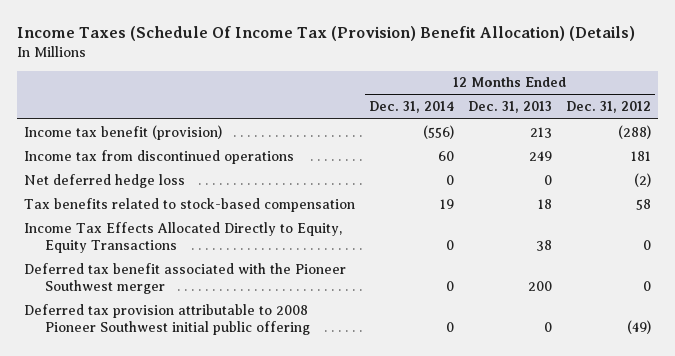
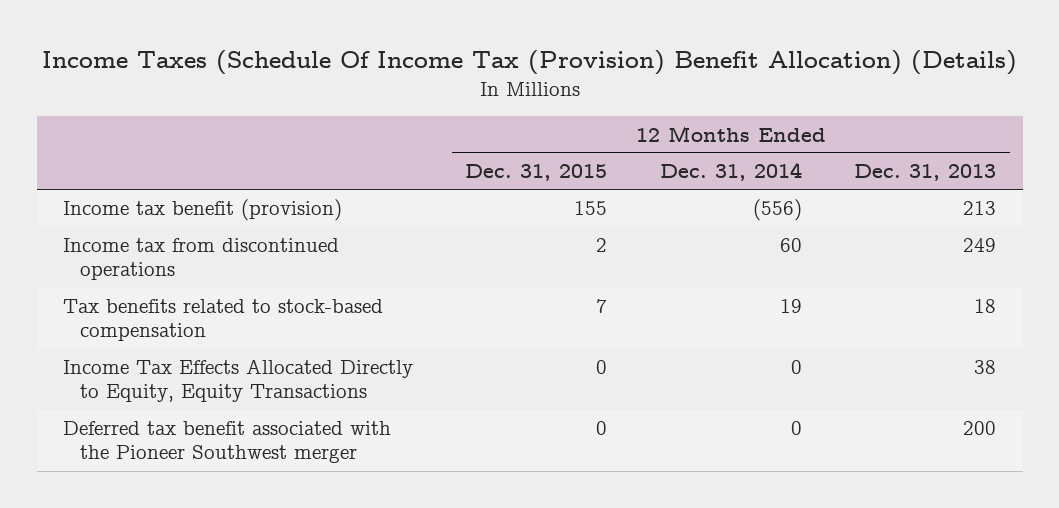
- | 12 Months Ended Dec. 31, 2014 | 12 Months Ended Dec. 31, 2013 | 12 Months Ended Dec. 31, 2012
+ | 12 Months Ended Dec. 31, 2015 | 12 Months Ended Dec. 31, 2014 | 12 Months Ended Dec. 31, 2013
- Net deferred hedge loss | 0 | 0 | (2)
- Deferred tax provision attributable to 2008 Pioneer Southwest initial public offering | 0 | 0 | (49)

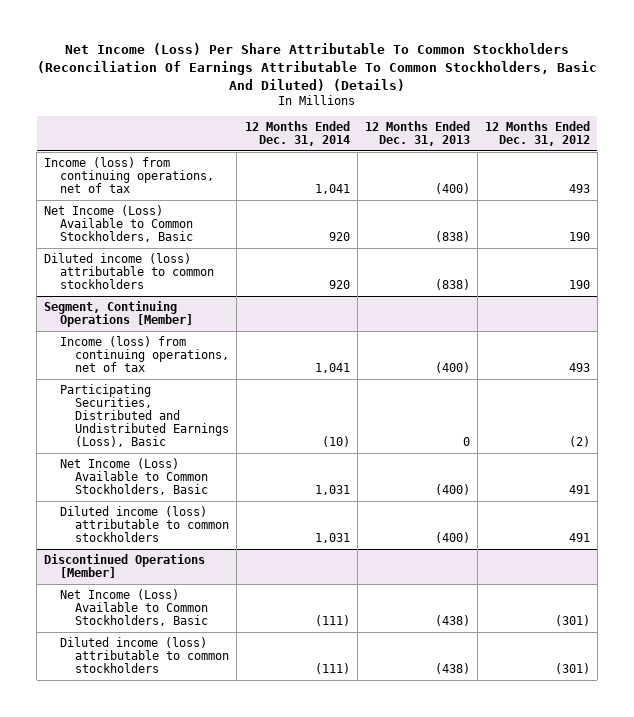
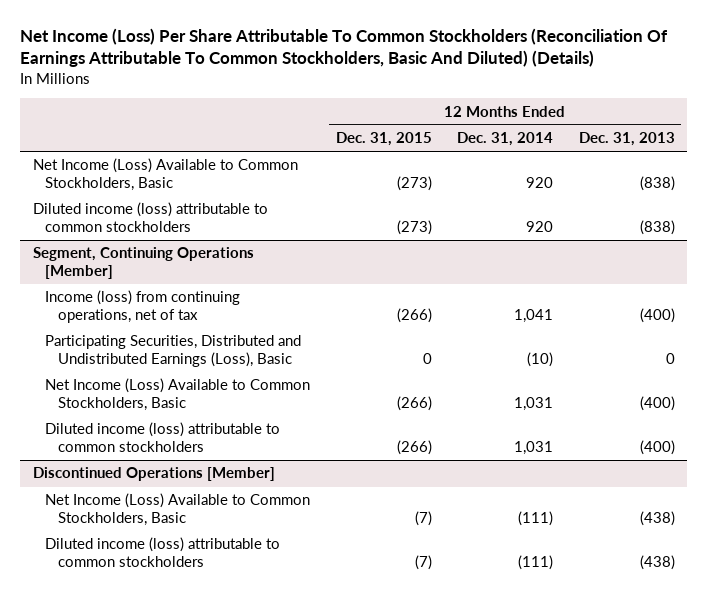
- | 12 Months Ended Dec. 31, 2014 | 12 Months Ended Dec. 31, 2013 | 12 Months Ended Dec. 31, 2012
+ | 12 Months Ended Dec. 31, 2015 | 12 Months Ended Dec. 31, 2014 | 12 Months Ended Dec. 31, 2013
- Income (loss) from continuing operations, net of tax | 1,041 | (400) | 493

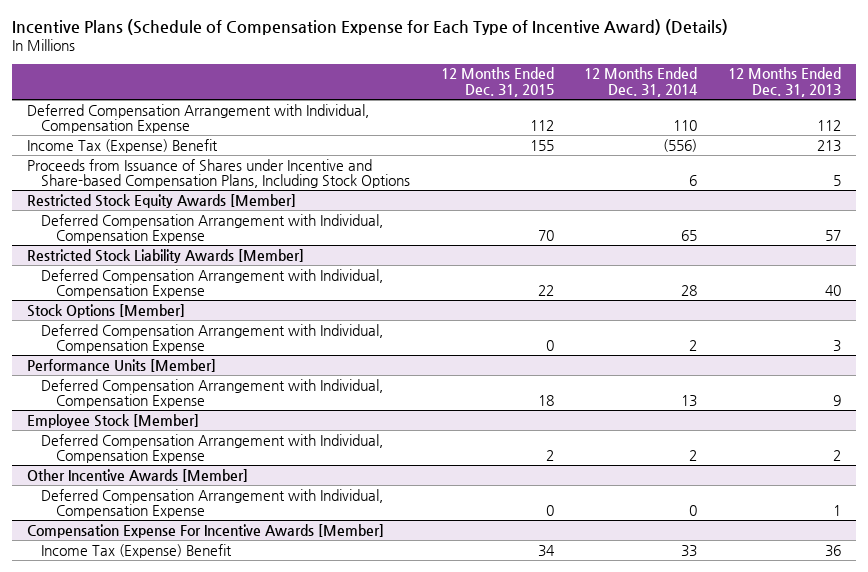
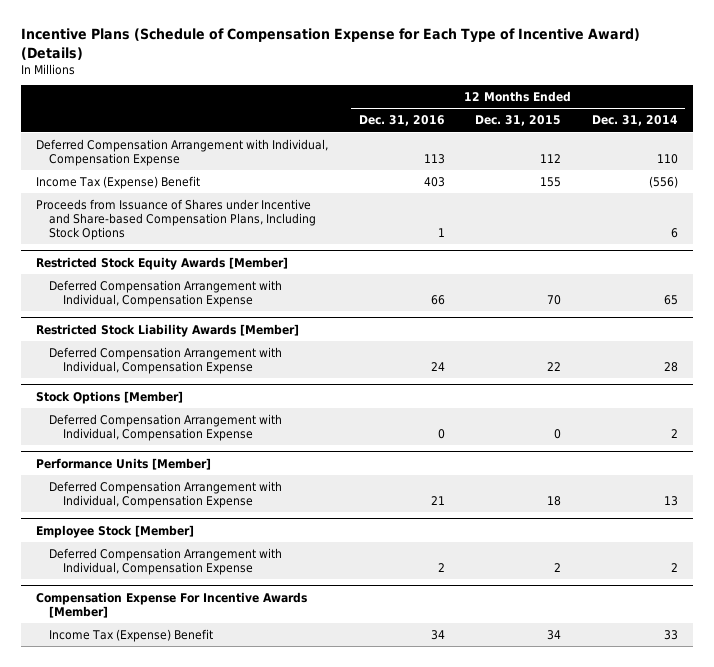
- | 12 Months Ended Dec. 31, 2015 | 12 Months Ended Dec. 31, 2014 | 12 Months Ended Dec. 31, 2013
+ | 12 Months Ended Dec. 31, 2016 | 12 Months Ended Dec. 31, 2015 | 12 Months Ended Dec. 31, 2014
- Other Incentive Awards [Member]
- Deferred Compensation Arrangement with Individual, Compensation Expense | 0 | 0 | 1

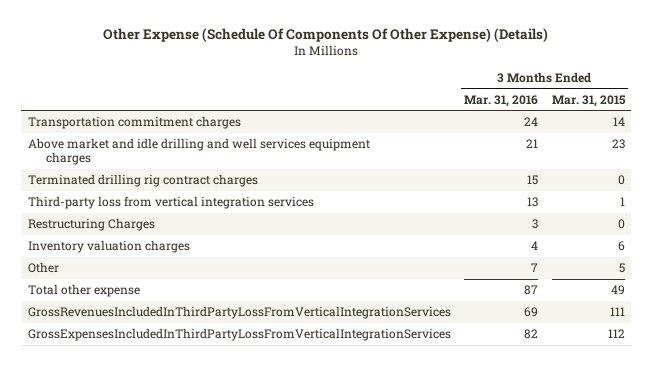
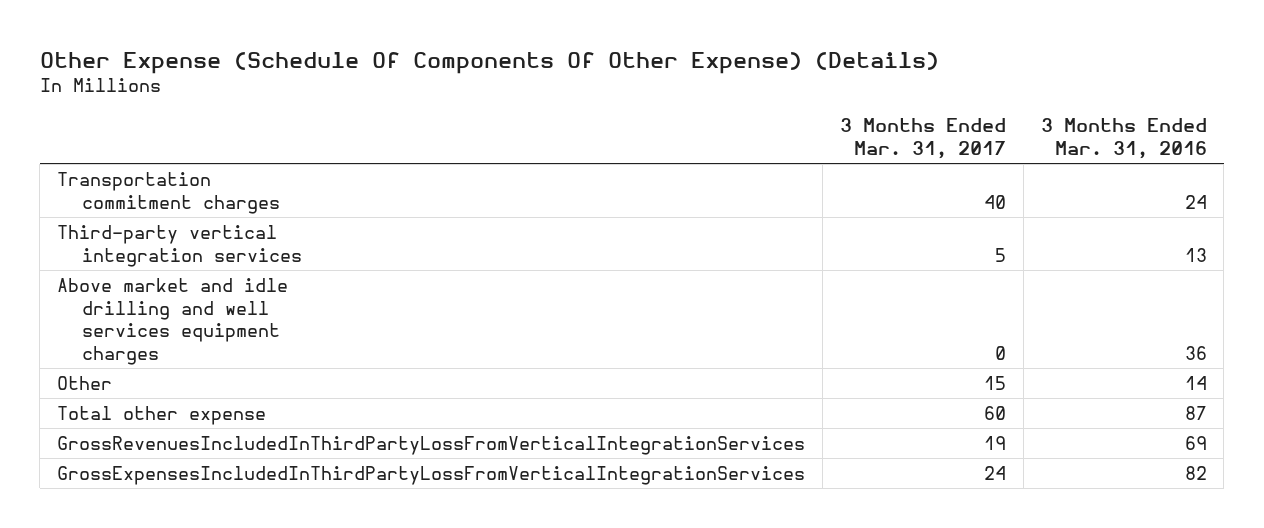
- | 3 Months Ended Mar. 31, 2016 | 3 Months Ended Mar. 31, 2015
+ | 3 Months Ended Mar. 31, 2017 | 3 Months Ended Mar. 31, 2016
- Above market and idle drilling and well services equipment charges | 21 | 23
- Terminated drilling rig contract charges | 15 | 0
- Third-party loss from vertical integration services | 13 | 1
- Restructuring Charges | 3 | 0
- Inventory valuation charges | 4 | 6
- Other | 7 | 5
+ Third-party vertical integration services | 5 | 13
+ Above market and idle drilling and well services equipment charges | 0 | 36
+ Other | 15 | 14

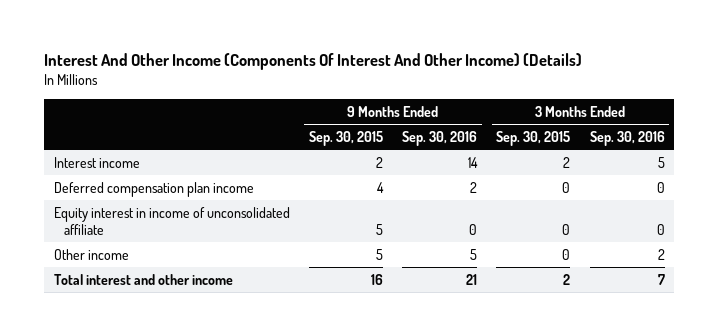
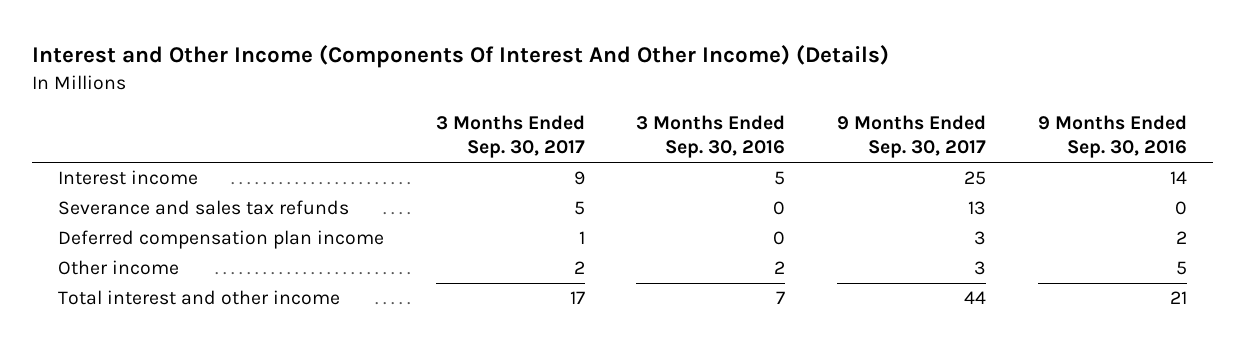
- Interest And Other Income (Components Of Interest And Other Income) (Details)
+ Interest and Other Income (Components Of Interest And Other Income) (Details)
- | 9 Months Ended Sep. 30, 2015 | 9 Months Ended Sep. 30, 2016 | 3 Months Ended Sep. 30, 2015 | 3 Months Ended Sep. 30, 2016
+ | 3 Months Ended Sep. 30, 2017 | 3 Months Ended Sep. 30, 2016 | 9 Months Ended Sep. 30, 2017 | 9 Months Ended Sep. 30, 2016
+ Severance and sales tax refunds | 5 | 0 | 13 | 0
- Equity interest in income of unconsolidated affiliate | 5 | 0 | 0 | 0

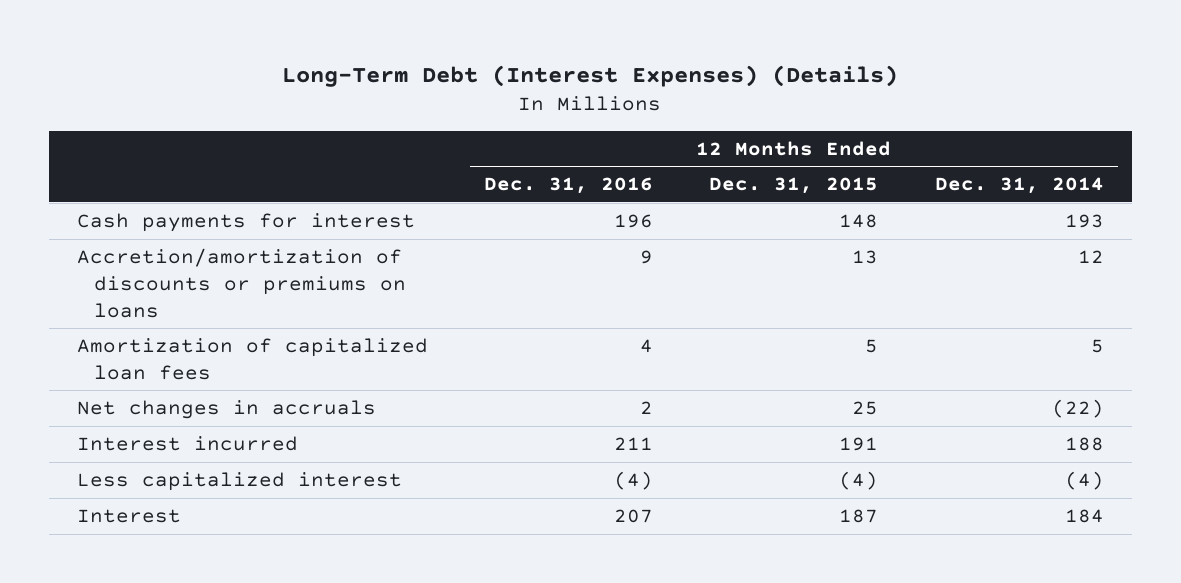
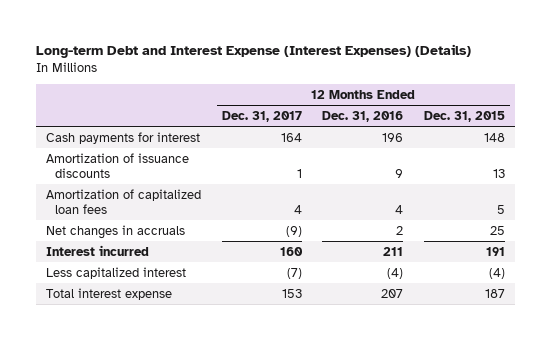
- Long-Term Debt (Interest Expenses) (Details)
+ Long-term Debt and Interest Expense (Interest Expenses) (Details)
- | 12 Months Ended Dec. 31, 2016 | 12 Months Ended Dec. 31, 2015 | 12 Months Ended Dec. 31, 2014
+ | 12 Months Ended Dec. 31, 2017 | 12 Months Ended Dec. 31, 2016 | 12 Months Ended Dec. 31, 2015
- Accretion/amortization of discounts or premiums on loans | 9 | 13 | 12
+ Amortization of issuance discounts | 1 | 9 | 13
- Interest | 207 | 187 | 184
+ Total interest expense | 153 | 207 | 187

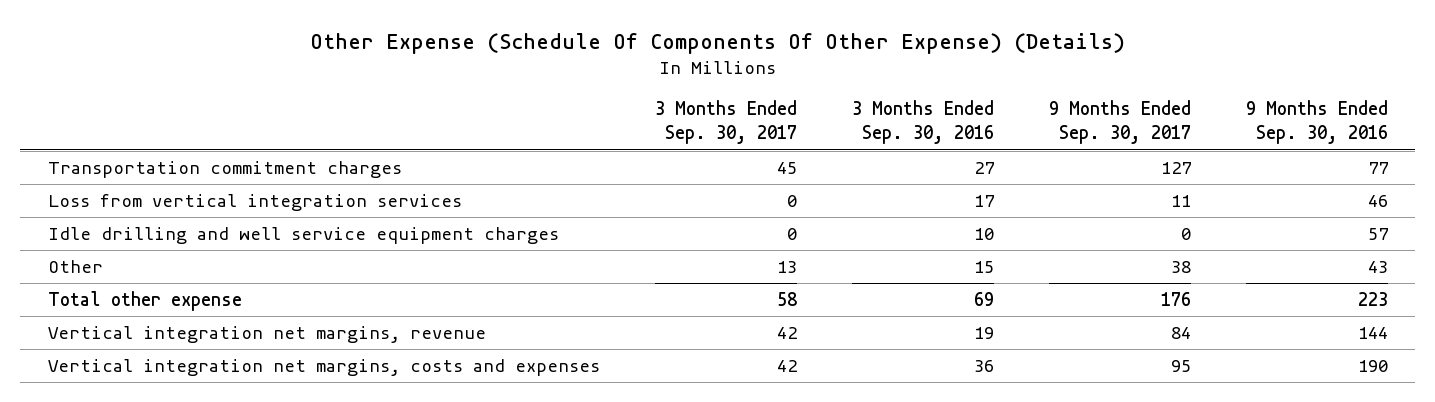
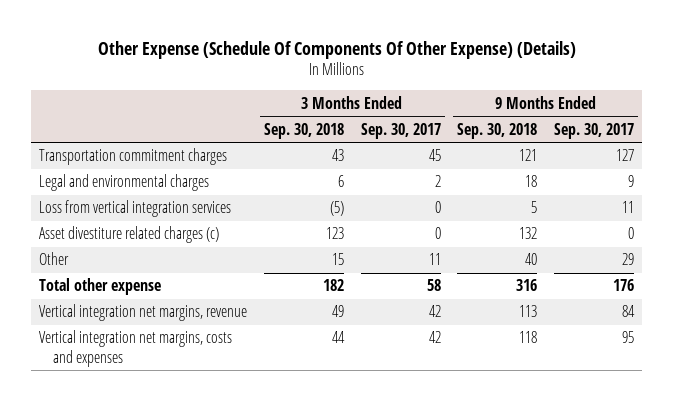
- | 3 Months Ended Sep. 30, 2017 | 3 Months Ended Sep. 30, 2016 | 9 Months Ended Sep. 30, 2017 | 9 Months Ended Sep. 30, 2016
+ | 3 Months Ended Sep. 30, 2018 | 3 Months Ended Sep. 30, 2017 | 9 Months Ended Sep. 30, 2018 | 9 Months Ended Sep. 30, 2017
+ Legal and environmental charges | 6 | 2 | 18 | 9
- Idle drilling and well service equipment charges | 0 | 10 | 0 | 57
- Other | 13 | 15 | 38 | 43
+ Asset divestiture related charges (c) | 123 | 0 | 132 | 0
+ Other | 15 | 11 | 40 | 29

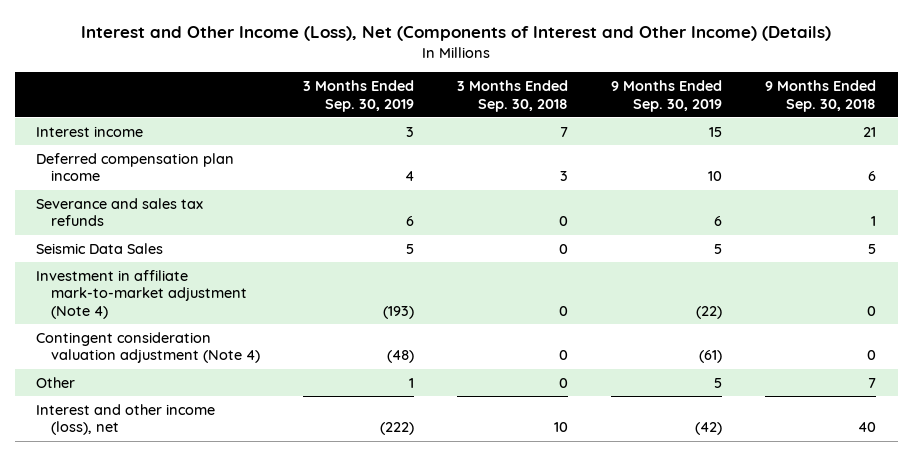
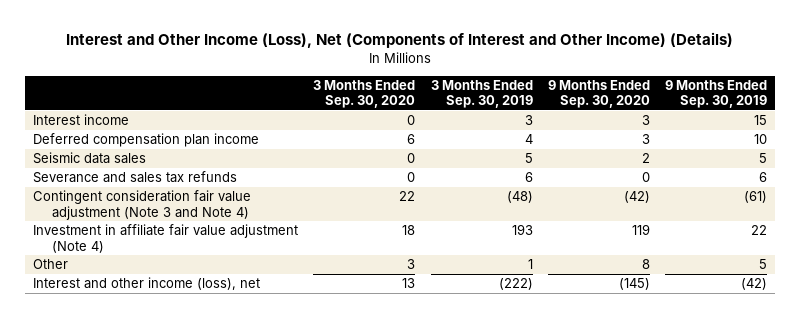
- | 3 Months Ended Sep. 30, 2019 | 3 Months Ended Sep. 30, 2018 | 9 Months Ended Sep. 30, 2019 | 9 Months Ended Sep. 30, 2018
+ | 3 Months Ended Sep. 30, 2020 | 3 Months Ended Sep. 30, 2019 | 9 Months Ended Sep. 30, 2020 | 9 Months Ended Sep. 30, 2019
+ Seismic data sales | 0 | 5 | 2 | 5
- Seismic Data Sales | 5 | 0 | 5 | 5
- Investment in affiliate mark-to-market adjustment (Note 4) | (193) | 0 | (22) | 0
- Contingent consideration valuation adjustment (Note 4) | (48) | 0 | (61) | 0
+ Contingent consideration fair value adjustment (Note 3 and Note 4) | 22 | (48) | (42) | (61)
+ Investment in affiliate fair value adjustment (Note 4) | 18 | 193 | 119 | 22

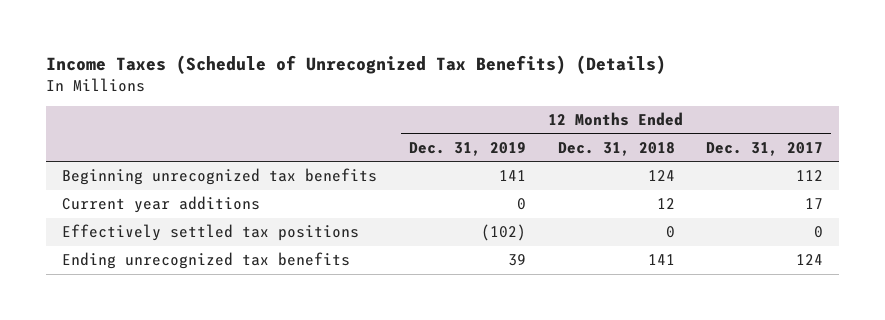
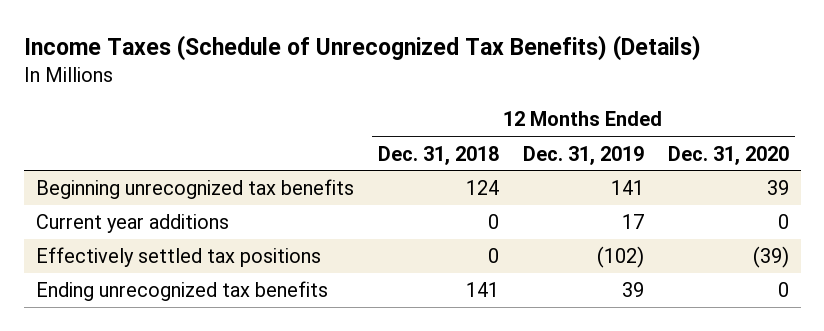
- | 12 Months Ended Dec. 31, 2019 | 12 Months Ended Dec. 31, 2018 | 12 Months Ended Dec. 31, 2017
+ | 12 Months Ended Dec. 31, 2018 | 12 Months Ended Dec. 31, 2019 | 12 Months Ended Dec. 31, 2020
- Current year additions | 0 | 12 | 17
+ Current year additions | 0 | 17 | 0

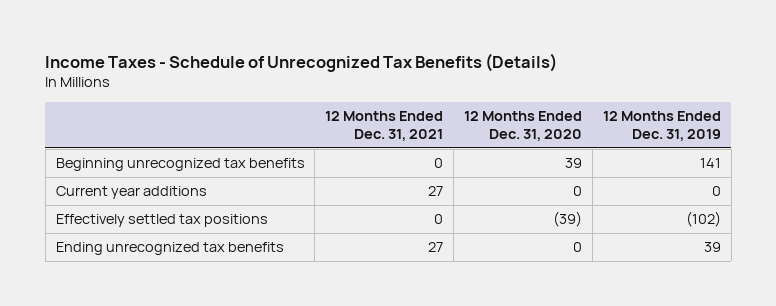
- Income Taxes (Schedule of Unrecognized Tax Benefits) (Details)
+ Income Taxes - Schedule of Unrecognized Tax Benefits (Details)
- | 12 Months Ended Dec. 31, 2018 | 12 Months Ended Dec. 31, 2019 | 12 Months Ended Dec. 31, 2020
+ | 12 Months Ended Dec. 31, 2021 | 12 Months Ended Dec. 31, 2020 | 12 Months Ended Dec. 31, 2019
- Current year additions | 0 | 17 | 0
+ Current year additions | 27 | 0 | 0

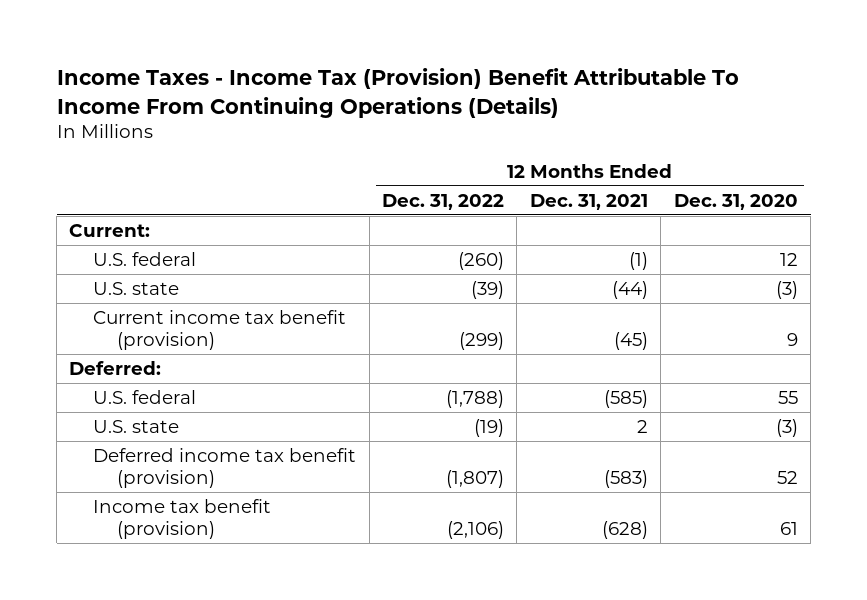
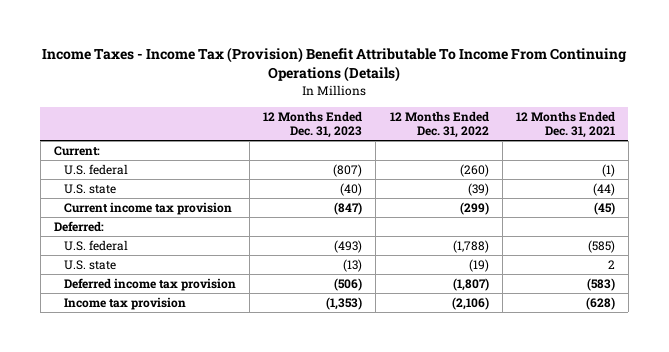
- | 12 Months Ended Dec. 31, 2022 | 12 Months Ended Dec. 31, 2021 | 12 Months Ended Dec. 31, 2020
+ | 12 Months Ended Dec. 31, 2023 | 12 Months Ended Dec. 31, 2022 | 12 Months Ended Dec. 31, 2021
- Current income tax benefit (provision) | (299) | (45) | 9
+ Current income tax provision | (847) | (299) | (45)
- Deferred income tax benefit (provision) | (1,807) | (583) | 52
- Income tax benefit (provision) | (2,106) | (628) | 61
+ Deferred income tax provision | (506) | (1,807) | (583)
+ Income tax provision | (1,353) | (2,106) | (628)

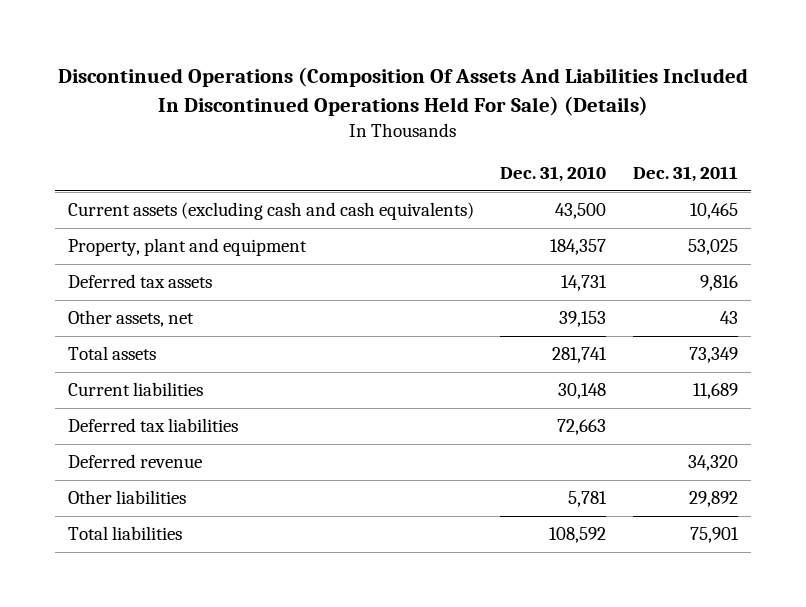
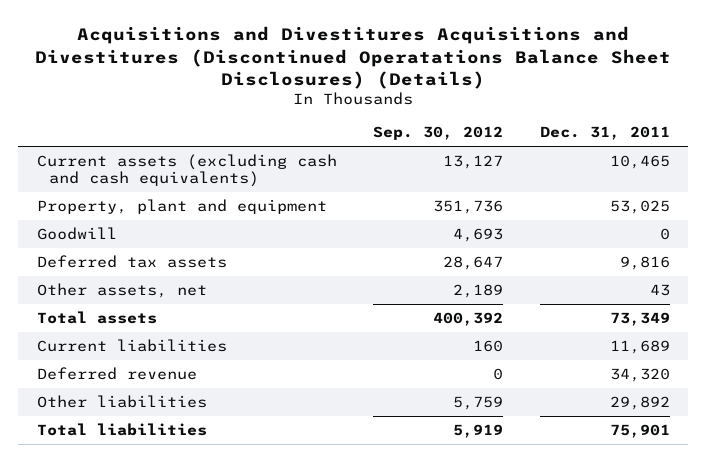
- Discontinued Operations (Composition Of Assets And Liabilities Included In Discontinued Operations Held For Sale) (Details)
+ Acquisitions and Divestitures Acquisitions and Divestitures (Discontinued Operatations Balance Sheet Disclosures) (Details)
- | Dec. 31, 2010 | Dec. 31, 2011
+ | Sep. 30, 2012 | Dec. 31, 2011
+ Goodwill | 4,693 | 0
- Deferred tax liabilities | 72,663 |

